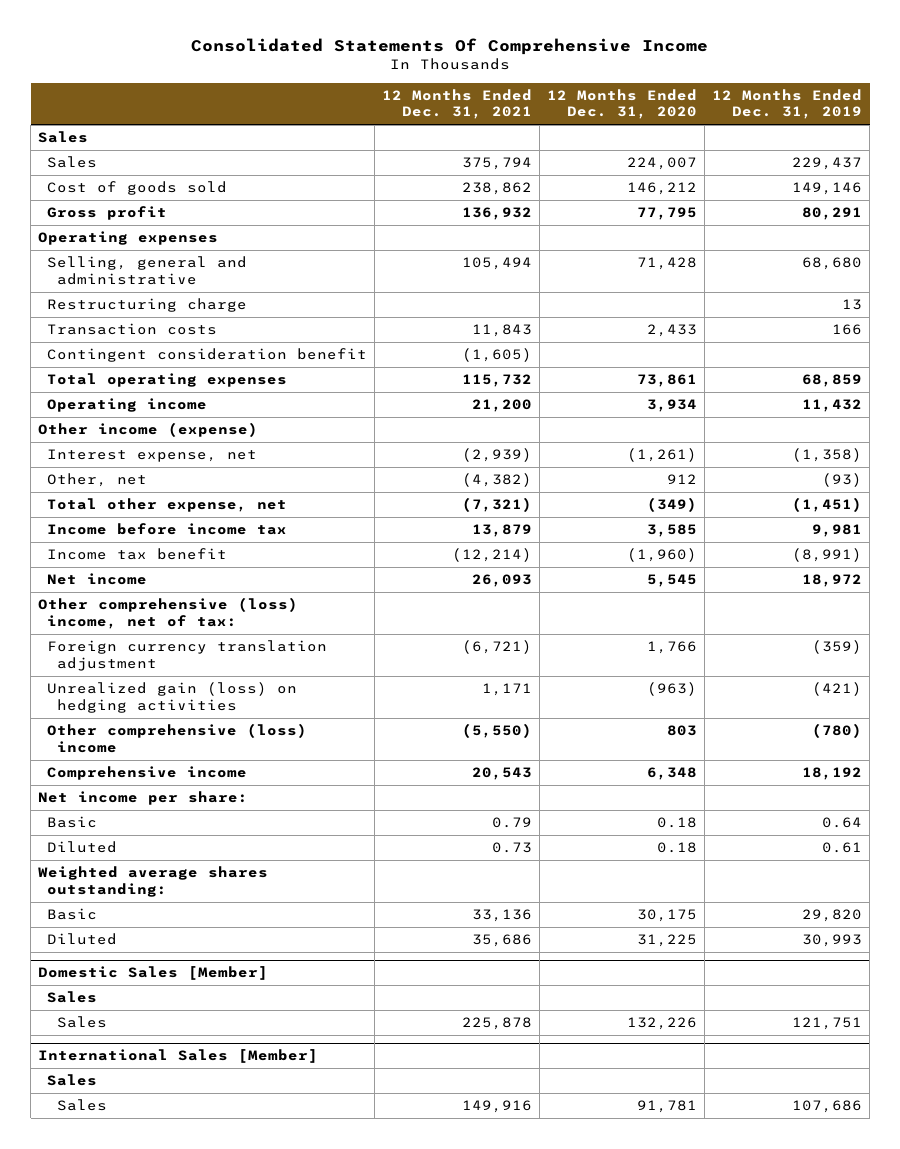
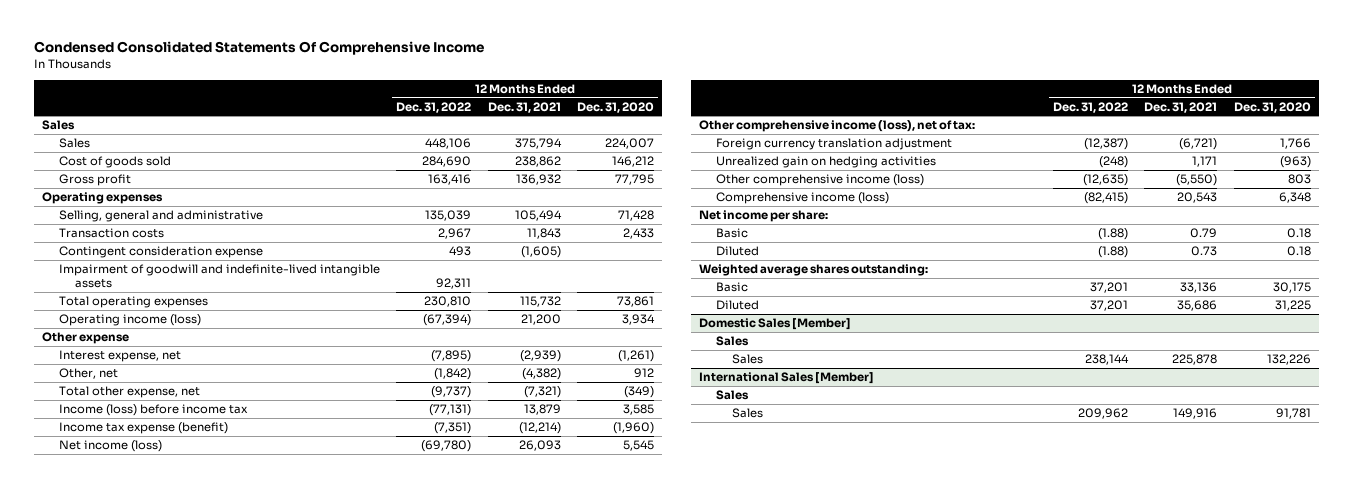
- Consolidated Statements Of Comprehensive Income
+ Condensed Consolidated Statements Of Comprehensive Income
- | 12 Months Ended Dec. 31, 2021 | 12 Months Ended Dec. 31, 2020 | 12 Months Ended Dec. 31, 2019
+ | 12 Months Ended Dec. 31, 2022 | 12 Months Ended Dec. 31, 2021 | 12 Months Ended Dec. 31, 2020
- Restructuring charge | | | 13
- Contingent consideration benefit | (1,605) | |
+ Contingent consideration expense | 493 | (1,605) |
+ Impairment of goodwill and indefinite-lived intangible assets | 92,311 | |
- Operating income | 21,200 | 3,934 | 11,432
- Other income (expense)
+ Operating income (loss) | (67,394) | 21,200 | 3,934
+ Other expense
- Income before income tax | 13,879 | 3,585 | 9,981
- Income tax benefit | (12,214) | (1,960) | (8,991)
- Net income | 26,093 | 5,545 | 18,972
- Other comprehensive (loss) income, net of tax:
+ Income (loss) before income tax | (77,131) | 13,879 | 3,585
+ Income tax expense (benefit) | (7,351) | (12,214) | (1,960)
+ Net income (loss) | (69,780) | 26,093 | 5,545
+ Other comprehensive income (loss), net of tax:
- Unrealized gain (loss) on hedging activities | 1,171 | (963) | (421)
- Other comprehensive (loss) income | (5,550) | 803 | (780)
- Comprehensive income | 20,543 | 6,348 | 18,192
+ Unrealized gain on hedging activities | (248) | 1,171 | (963)
+ Other comprehensive income (loss) | (12,635) | (5,550) | 803
+ Comprehensive income (loss) | (82,415) | 20,543 | 6,348

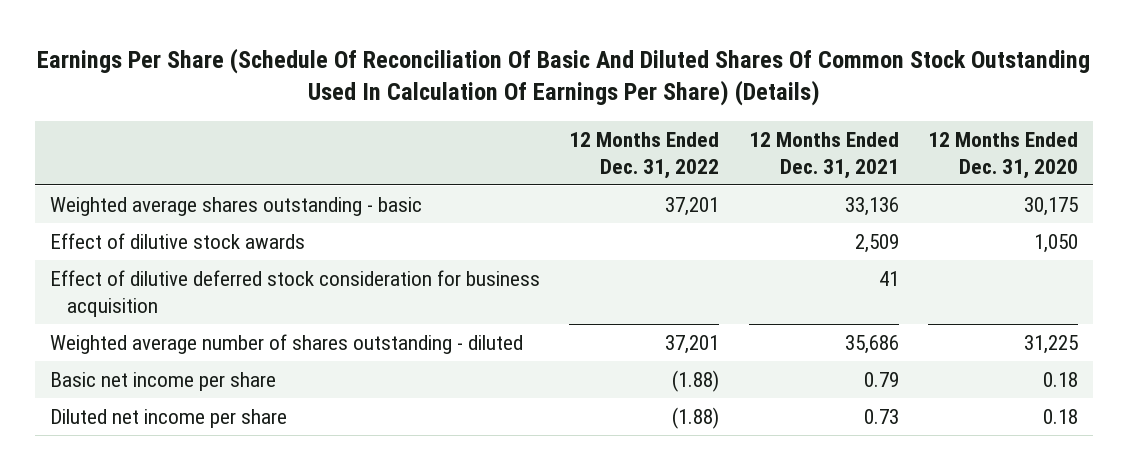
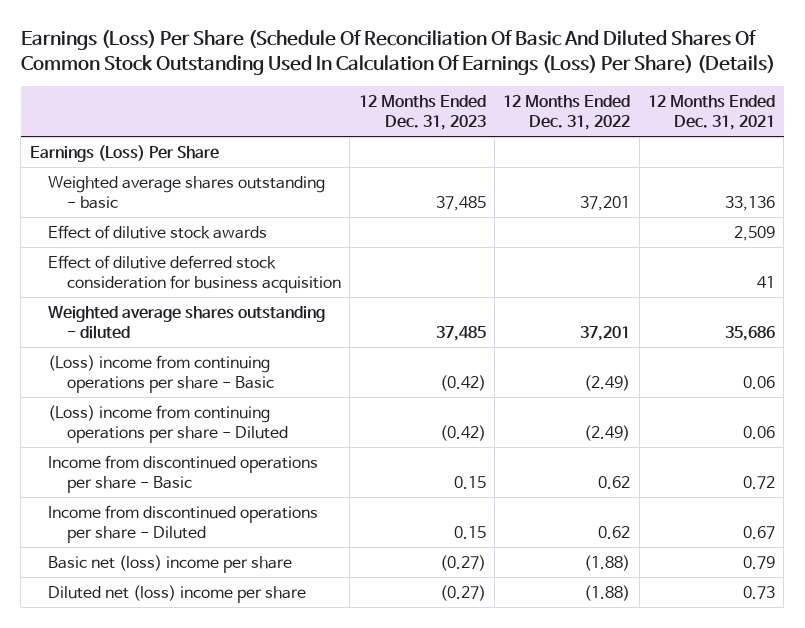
- Earnings Per Share (Schedule Of Reconciliation Of Basic And Diluted Shares Of Common Stock Outstanding Used In Calculation Of Earnings Per Share) (Details)
+ Earnings (Loss) Per Share (Schedule Of Reconciliation Of Basic And Diluted Shares Of Common Stock Outstanding Used In Calculation Of Earnings (Loss) Per Share) (Details)
- | 12 Months Ended Dec. 31, 2022 | 12 Months Ended Dec. 31, 2021 | 12 Months Ended Dec. 31, 2020
+ | 12 Months Ended Dec. 31, 2023 | 12 Months Ended Dec. 31, 2022 | 12 Months Ended Dec. 31, 2021
+ Earnings (Loss) Per Share
- Weighted average number of shares outstanding - diluted | 37,201 | 35,686 | 31,225
- Basic net income per share | (1.88) | 0.79 | 0.18
- Diluted net income per share | (1.88) | 0.73 | 0.18
+ Weighted average shares outstanding - diluted | 37,485 | 37,201 | 35,686
+ (Loss) income from continuing operations per share - Basic | (0.42) | (2.49) | 0.06
+ (Loss) income from continuing operations per share - Diluted | (0.42) | (2.49) | 0.06
+ Income from discontinued operations per share - Basic | 0.15 | 0.62 | 0.72
+ Income from discontinued operations per share - Diluted | 0.15 | 0.62 | 0.67
+ Basic net (loss) income per share | (0.27) | (1.88) | 0.79
+ Diluted net (loss) income per share | (0.27) | (1.88) | 0.73

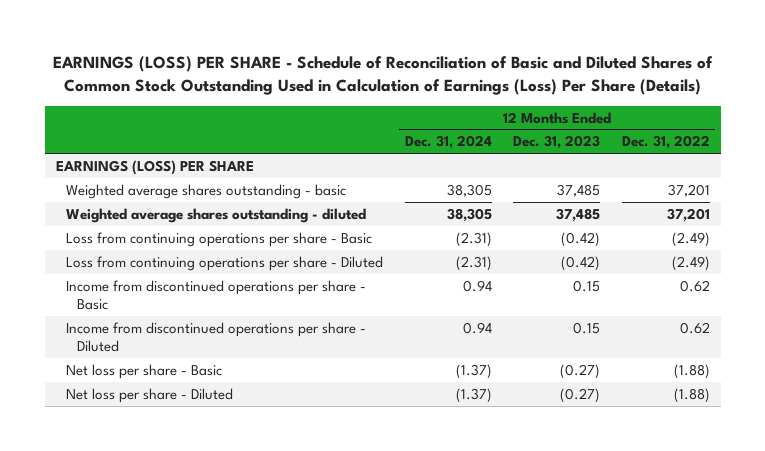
- Earnings (Loss) Per Share (Schedule Of Reconciliation Of Basic And Diluted Shares Of Common Stock Outstanding Used In Calculation Of Earnings (Loss) Per Share) (Details)
+ EARNINGS (LOSS) PER SHARE - Schedule of Reconciliation of Basic and Diluted Shares of Common Stock Outstanding Used in Calculation of Earnings (Loss) Per Share (Details)
- | 12 Months Ended Dec. 31, 2023 | 12 Months Ended Dec. 31, 2022 | 12 Months Ended Dec. 31, 2021
+ | 12 Months Ended Dec. 31, 2024 | 12 Months Ended Dec. 31, 2023 | 12 Months Ended Dec. 31, 2022
- Earnings (Loss) Per Share
+ EARNINGS (LOSS) PER SHARE
- Effect of dilutive stock awards | | | 2,509
- Effect of dilutive deferred stock consideration for business acquisition | | | 41
- (Loss) income from continuing operations per share - Basic | (0.42) | (2.49) | 0.06
- (Loss) income from continuing operations per share - Diluted | (0.42) | (2.49) | 0.06
+ Loss from continuing operations per share - Basic | (2.31) | (0.42) | (2.49)
+ Loss from continuing operations per share - Diluted | (2.31) | (0.42) | (2.49)
- Basic net (loss) income per share | (0.27) | (1.88) | 0.79
- Diluted net (loss) income per share | (0.27) | (1.88) | 0.73
+ Net loss per share - Basic | (1.37) | (0.27) | (1.88)
+ Net loss per share - Diluted | (1.37) | (0.27) | (1.88)

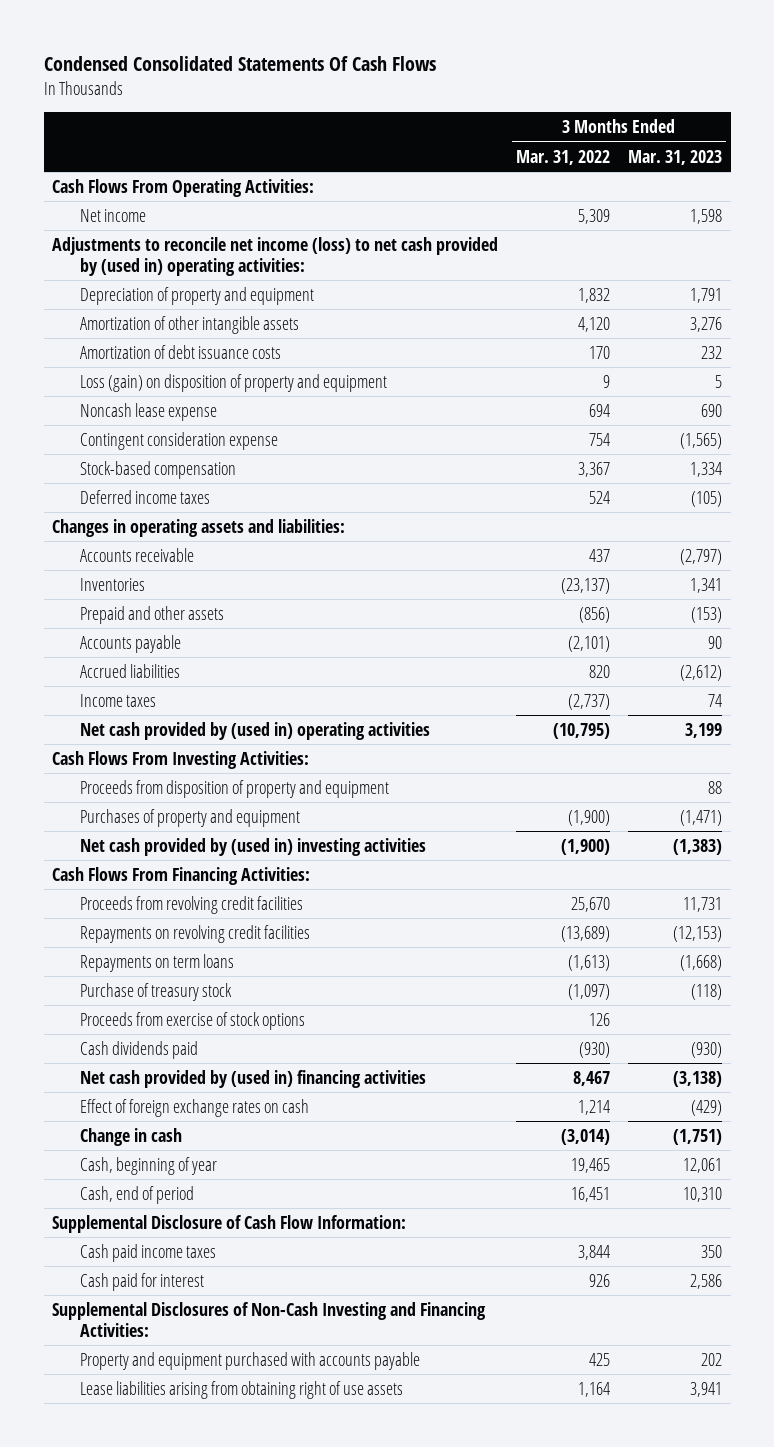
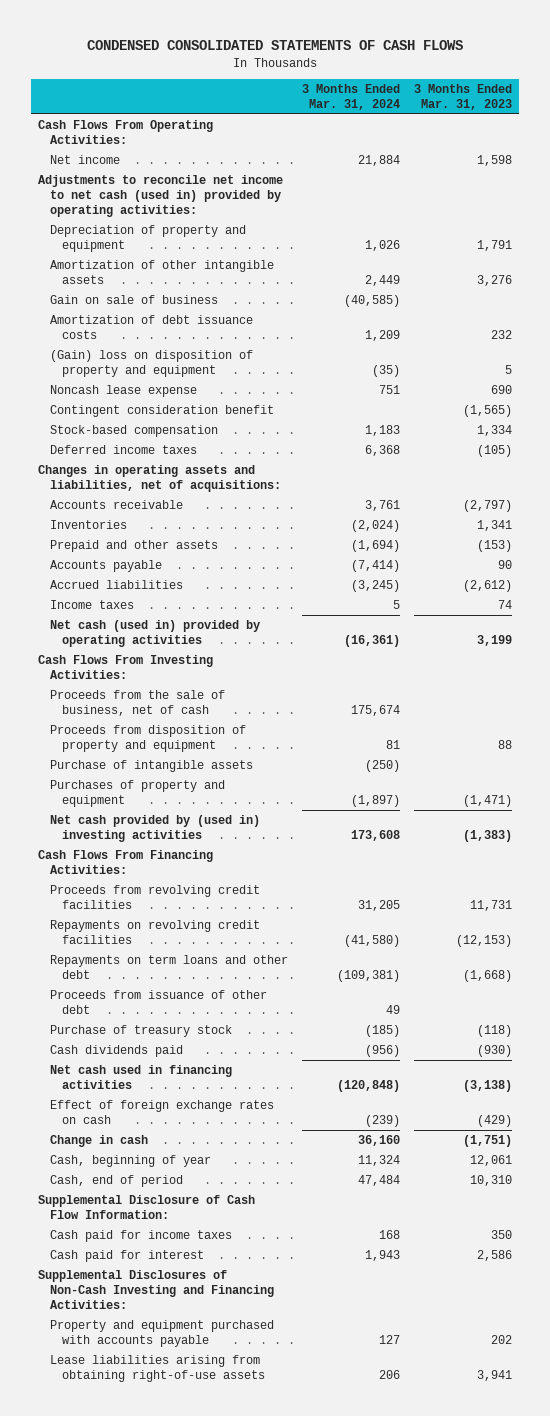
- Condensed Consolidated Statements Of Cash Flows
+ CONDENSED CONSOLIDATED STATEMENTS OF CASH FLOWS
- | 3 Months Ended Mar. 31, 2022 | 3 Months Ended Mar. 31, 2023
+ | 3 Months Ended Mar. 31, 2024 | 3 Months Ended Mar. 31, 2023
- Adjustments to reconcile net income (loss) to net cash provided by (used in) operating activities:
+ Adjustments to reconcile net income to net cash (used in) provided by operating activities:
+ Gain on sale of business | (40,585) |
- Loss (gain) on disposition of property and equipment | 9 | 5
+ (Gain) loss on disposition of property and equipment | (35) | 5
- Contingent consideration expense | 754 | (1,565)
+ Contingent consideration benefit | | (1,565)
- Changes in operating assets and liabilities:
+ Changes in operating assets and liabilities, net of acquisitions:
- Net cash provided by (used in) operating activities | (10,795) | 3,199
+ Net cash (used in) provided by operating activities | (16,361) | 3,199
+ Proceeds from the sale of business, net of cash | 175,674 |
+ Purchase of intangible assets | (250) |
- Repayments on term loans | (1,613) | (1,668)
+ Repayments on term loans and other debt | (109,381) | (1,668)
+ Proceeds from issuance of other debt | 49 |
- Proceeds from exercise of stock options | 126 |
- Net cash provided by (used in) financing activities | 8,467 | (3,138)
+ Net cash used in financing activities | (120,848) | (3,138)
- Cash paid income taxes | 3,844 | 350
+ Cash paid for income taxes | 168 | 350
- Lease liabilities arising from obtaining right of use assets | 1,164 | 3,941
+ Lease liabilities arising from obtaining right-of-use assets | 206 | 3,941

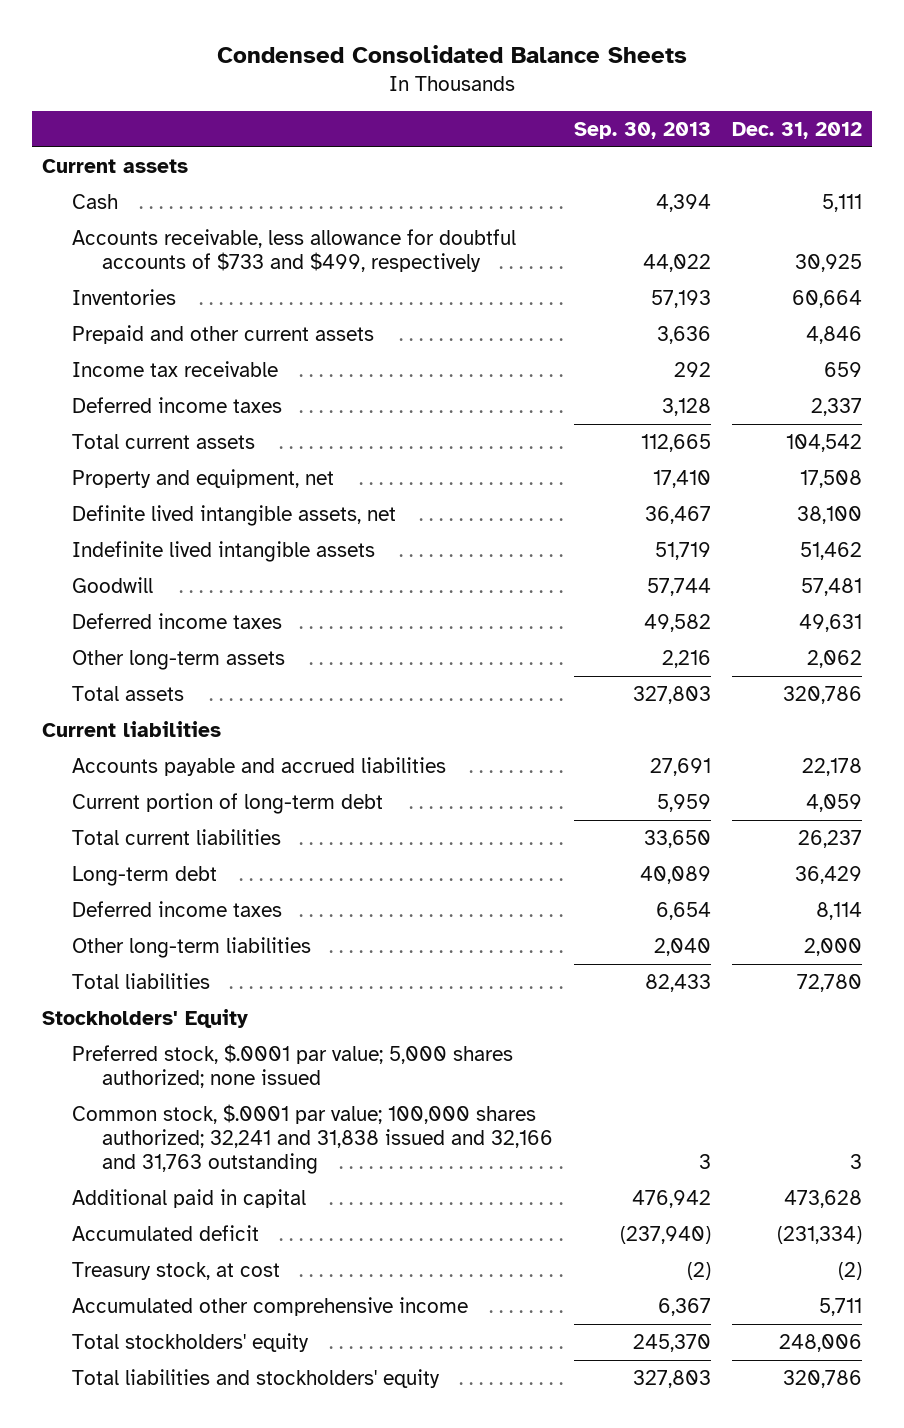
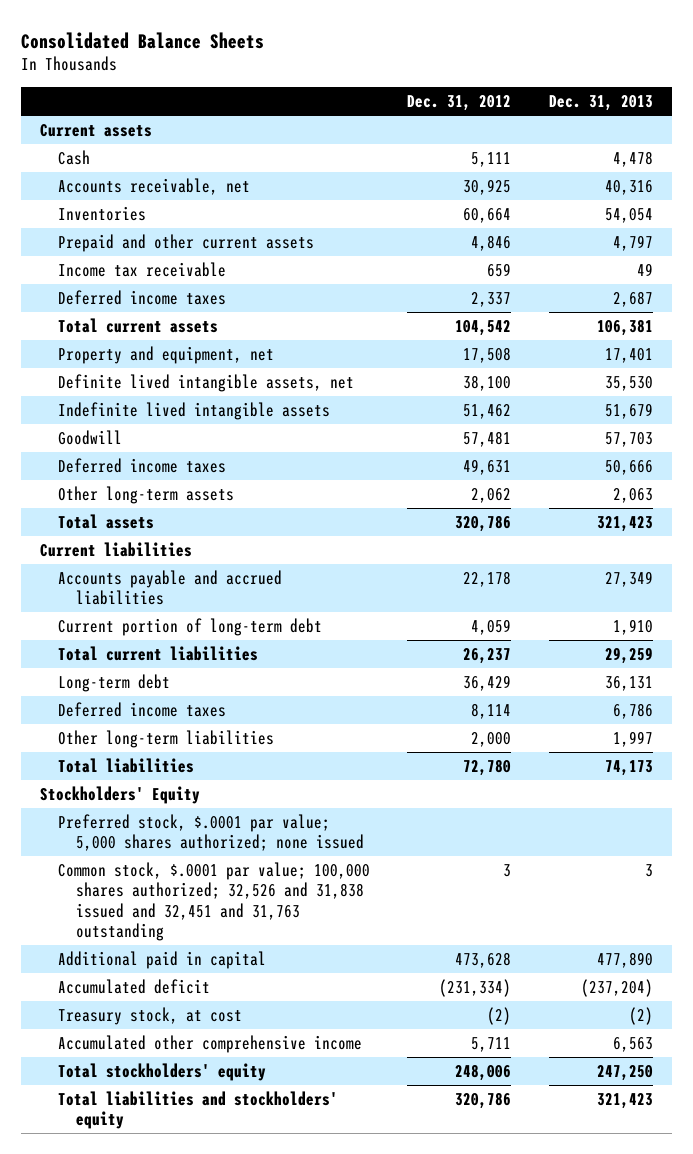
- Condensed Consolidated Balance Sheets
+ Consolidated Balance Sheets
- | Sep. 30, 2013 | Dec. 31, 2012
+ | Dec. 31, 2012 | Dec. 31, 2013
- Accounts receivable, less allowance for doubtful accounts of $733 and $499, respectively | 44,022 | 30,925
+ Accounts receivable, net | 30,925 | 40,316
- Common stock, $.0001 par value; 100,000 shares authorized; 32,241 and 31,838 issued and 32,166 and 31,763 outstanding | 3 | 3
+ Common stock, $.0001 par value; 100,000 shares authorized; 32,526 and 31,838 issued and 32,451 and 31,763 outstanding | 3 | 3

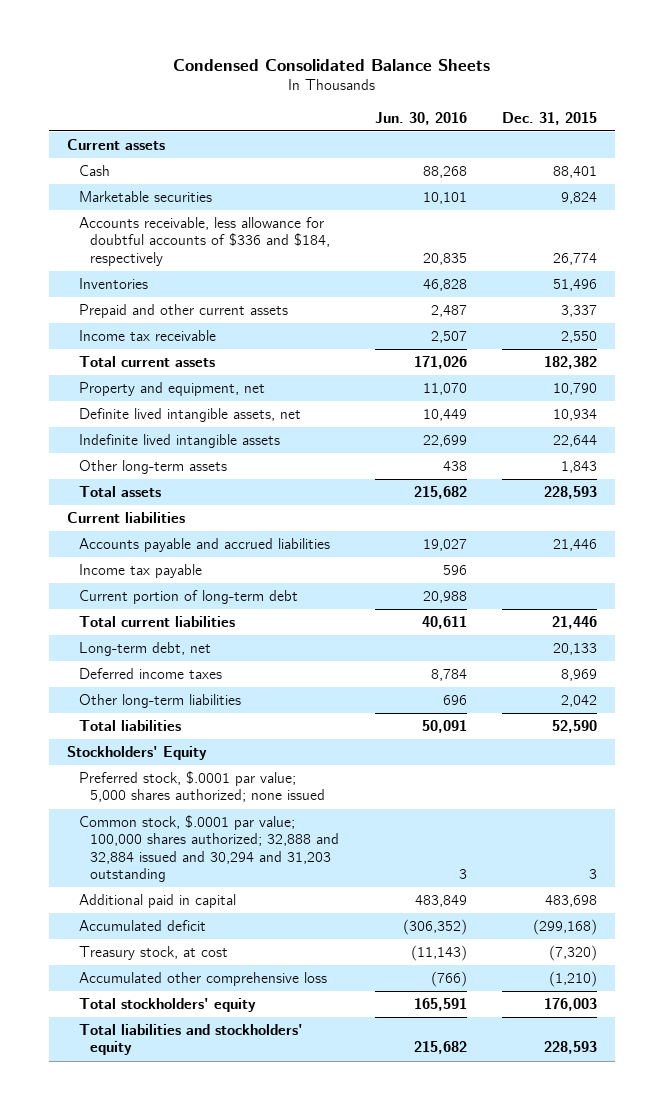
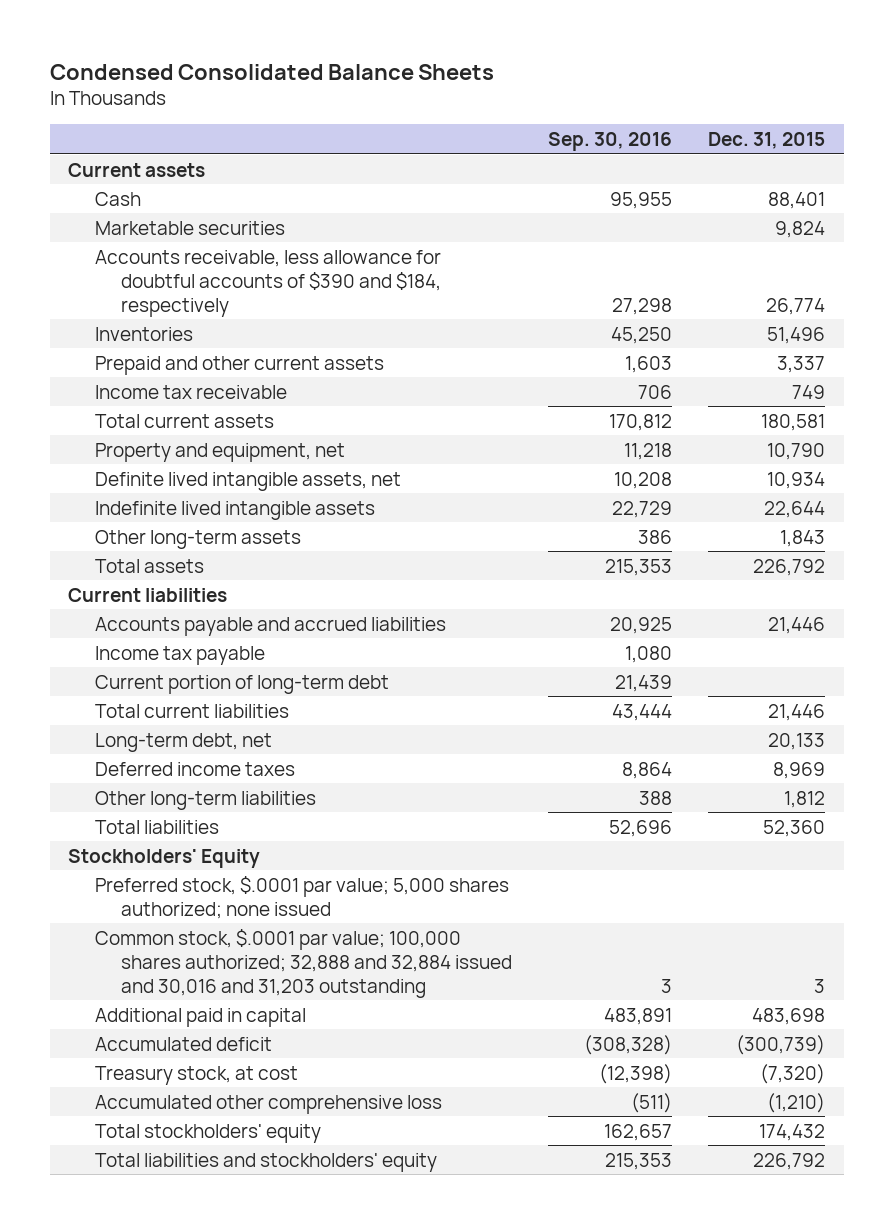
- | Jun. 30, 2016 | Dec. 31, 2015
+ | Sep. 30, 2016 | Dec. 31, 2015
- Accounts receivable, less allowance for doubtful accounts of $336 and $184, respectively | 20,835 | 26,774
+ Accounts receivable, less allowance for doubtful accounts of $390 and $184, respectively | 27,298 | 26,774
- Income tax receivable | 2,507 | 2,550
- Total current assets | 171,026 | 182,382
+ Income tax receivable | 706 | 749
+ Total current assets | 170,812 | 180,581
- Total assets | 215,682 | 228,593
+ Total assets | 215,353 | 226,792
- Other long-term liabilities | 696 | 2,042
- Total liabilities | 50,091 | 52,590
+ Other long-term liabilities | 388 | 1,812
+ Total liabilities | 52,696 | 52,360
- Common stock, $.0001 par value; 100,000 shares authorized; 32,888 and 32,884 issued and 30,294 and 31,203 outstanding | 3 | 3
+ Common stock, $.0001 par value; 100,000 shares authorized; 32,888 and 32,884 issued and 30,016 and 31,203 outstanding | 3 | 3
- Accumulated deficit | (306,352) | (299,168)
+ Accumulated deficit | (308,328) | (300,739)
- Total stockholders' equity | 165,591 | 176,003
- Total liabilities and stockholders' equity | 215,682 | 228,593
+ Total stockholders' equity | 162,657 | 174,432
+ Total liabilities and stockholders' equity | 215,353 | 226,792

